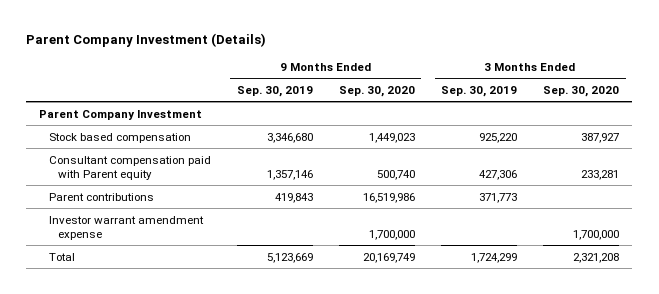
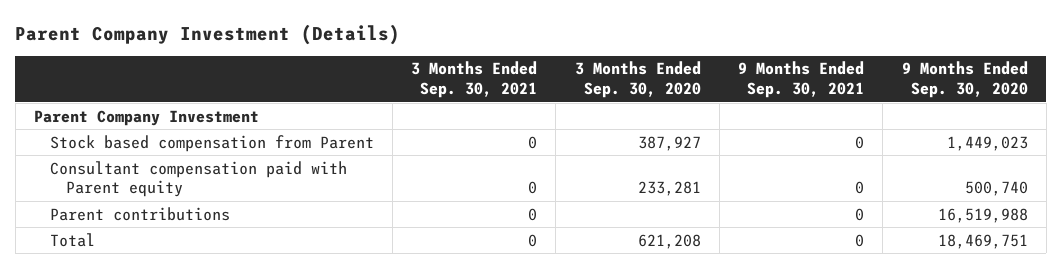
- | 9 Months Ended Sep. 30, 2019 | 9 Months Ended Sep. 30, 2020 | 3 Months Ended Sep. 30, 2019 | 3 Months Ended Sep. 30, 2020
+ | 3 Months Ended Sep. 30, 2021 | 3 Months Ended Sep. 30, 2020 | 9 Months Ended Sep. 30, 2021 | 9 Months Ended Sep. 30, 2020
- Stock based compensation | 3,346,680 | 1,449,023 | 925,220 | 387,927
+ Stock based compensation from Parent | 0 | 387,927 | 0 | 1,449,023
- Parent contributions | 419,843 | 16,519,986 | 371,773 |
- Investor warrant amendment expense | | 1,700,000 | | 1,700,000
- Total | 5,123,669 | 20,169,749 | 1,724,299 | 2,321,208
+ Parent contributions | 0 | | 0 | 16,519,988
+ Total | 0 | 621,208 | 0 | 18,469,751

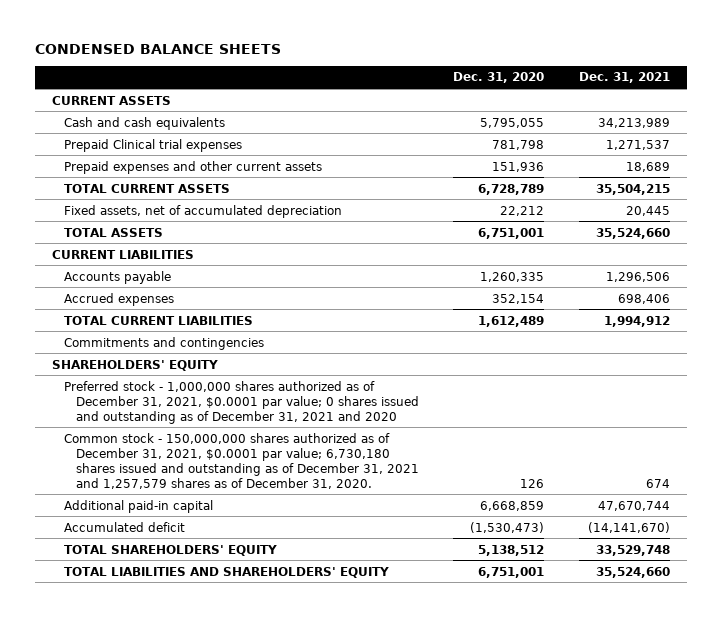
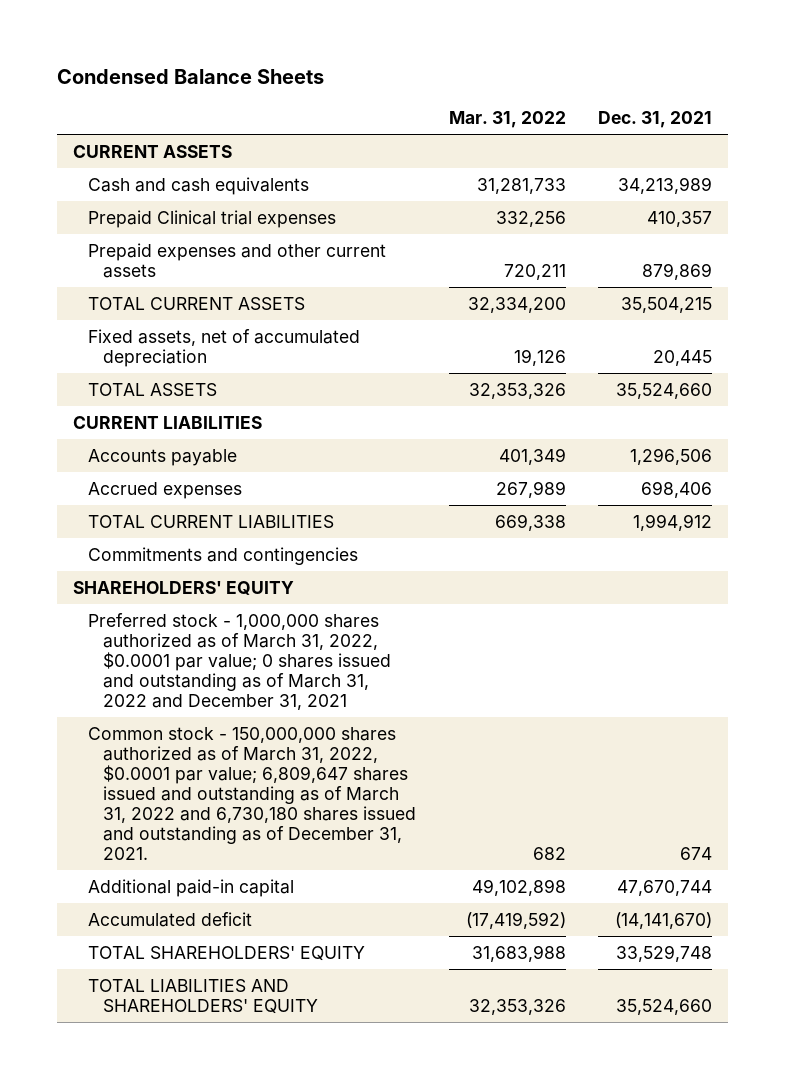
- CONDENSED BALANCE SHEETS
+ Condensed Balance Sheets
- | Dec. 31, 2020 | Dec. 31, 2021
+ | Mar. 31, 2022 | Dec. 31, 2021
- Prepaid Clinical trial expenses | 781,798 | 1,271,537
- Prepaid expenses and other current assets | 151,936 | 18,689
+ Prepaid Clinical trial expenses | 332,256 | 410,357
+ Prepaid expenses and other current assets | 720,211 | 879,869
- Preferred stock - 1,000,000 shares authorized as of December 31, 2021, $0.0001 par value; 0 shares issued and outstanding as of December 31, 2021 and 2020
- Common stock - 150,000,000 shares authorized as of December 31, 2021, $0.0001 par value; 6,730,180 shares issued and outstanding as of December 31, 2021 and 1,257,579 shares as of December 31, 2020. | 126 | 674
+ Preferred stock - 1,000,000 shares authorized as of March 31, 2022, $0.0001 par value; 0 shares issued and outstanding as of March 31, 2022 and December 31, 2021
+ Common stock - 150,000,000 shares authorized as of March 31, 2022, $0.0001 par value; 6,809,647 shares issued and outstanding as of March 31, 2022 and 6,730,180 shares issued and outstanding as of December 31, 2021. | 682 | 674

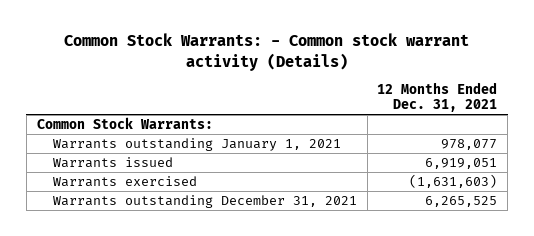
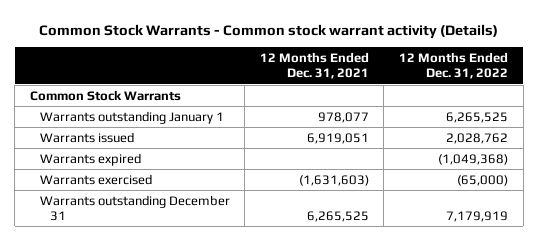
- Common Stock Warrants: - Common stock warrant activity (Details)
+ Common Stock Warrants - Common stock warrant activity (Details)
- | 12 Months Ended Dec. 31, 2021
+ | 12 Months Ended Dec. 31, 2021 | 12 Months Ended Dec. 31, 2022
- Common Stock Warrants:
- Warrants outstanding January 1, 2021 | 978,077
+ Common Stock Warrants
+ Warrants outstanding January 1 | 978,077 | 6,265,525
+ Warrants expired | | (1,049,368)
- Warrants outstanding December 31, 2021 | 6,265,525
+ Warrants outstanding December 31 | 6,265,525 | 7,179,919

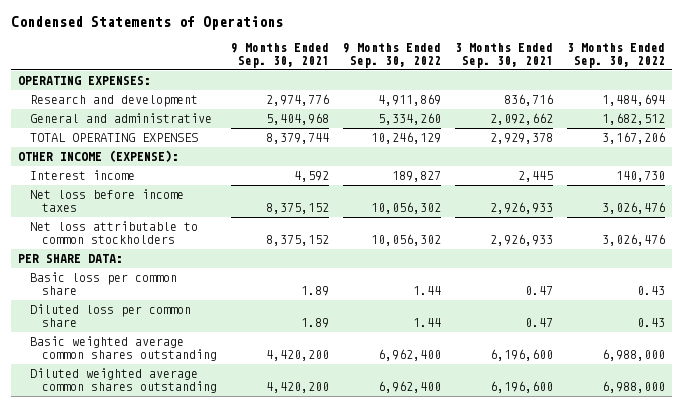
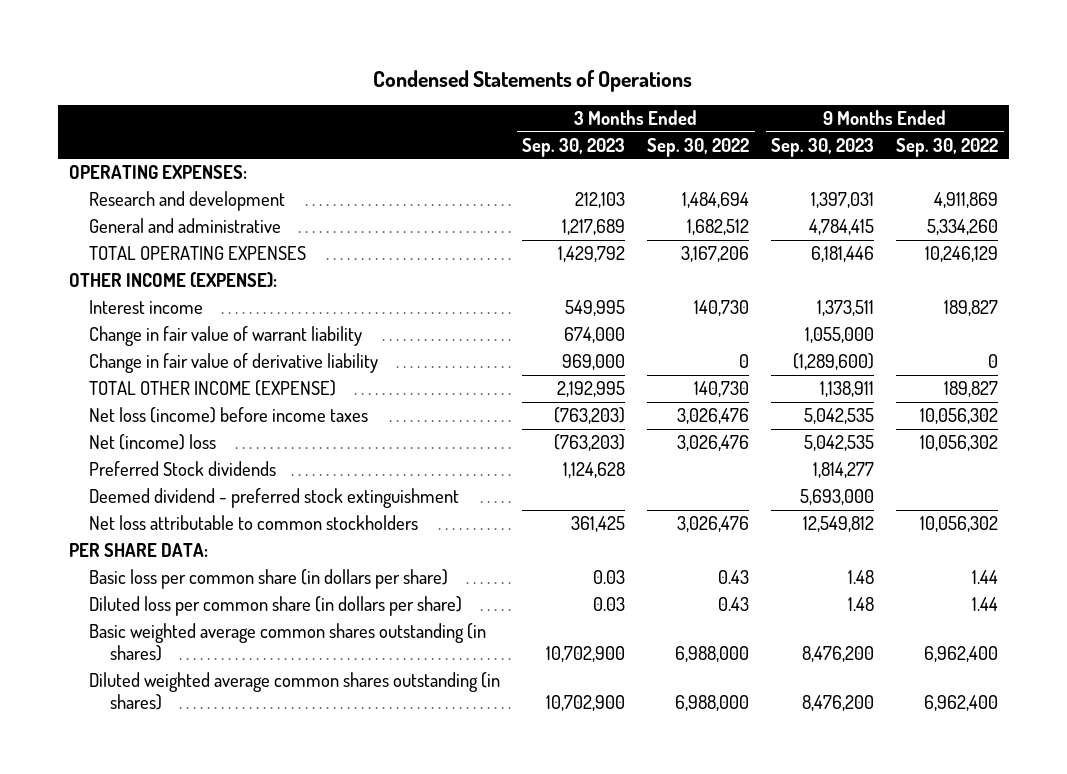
- | 9 Months Ended Sep. 30, 2021 | 9 Months Ended Sep. 30, 2022 | 3 Months Ended Sep. 30, 2021 | 3 Months Ended Sep. 30, 2022
+ | 3 Months Ended Sep. 30, 2023 | 3 Months Ended Sep. 30, 2022 | 9 Months Ended Sep. 30, 2023 | 9 Months Ended Sep. 30, 2022
- Net loss before income taxes | 8,375,152 | 10,056,302 | 2,926,933 | 3,026,476
+ Change in fair value of warrant liability | 674,000 | | 1,055,000 |
+ Change in fair value of derivative liability | 969,000 | 0 | (1,289,600) | 0
+ TOTAL OTHER INCOME (EXPENSE) | 2,192,995 | 140,730 | 1,138,911 | 189,827
+ Net loss (income) before income taxes | (763,203) | 3,026,476 | 5,042,535 | 10,056,302
+ Net (income) loss | (763,203) | 3,026,476 | 5,042,535 | 10,056,302
+ Preferred Stock dividends | 1,124,628 | | 1,814,277 |
+ Deemed dividend - preferred stock extinguishment | | | 5,693,000 |
- Basic loss per common share | 1.89 | 1.44 | 0.47 | 0.43
- Diluted loss per common share | 1.89 | 1.44 | 0.47 | 0.43
- Basic weighted average common shares outstanding | 4,420,200 | 6,962,400 | 6,196,600 | 6,988,000
- Diluted weighted average common shares outstanding | 4,420,200 | 6,962,400 | 6,196,600 | 6,988,000
+ Basic loss per common share (in dollars per share) | 0.03 | 0.43 | 1.48 | 1.44
+ Diluted loss per common share (in dollars per share) | 0.03 | 0.43 | 1.48 | 1.44
+ Basic weighted average common shares outstanding (in shares) | 10,702,900 | 6,988,000 | 8,476,200 | 6,962,400
+ Diluted weighted average common shares outstanding (in shares) | 10,702,900 | 6,988,000 | 8,476,200 | 6,962,400

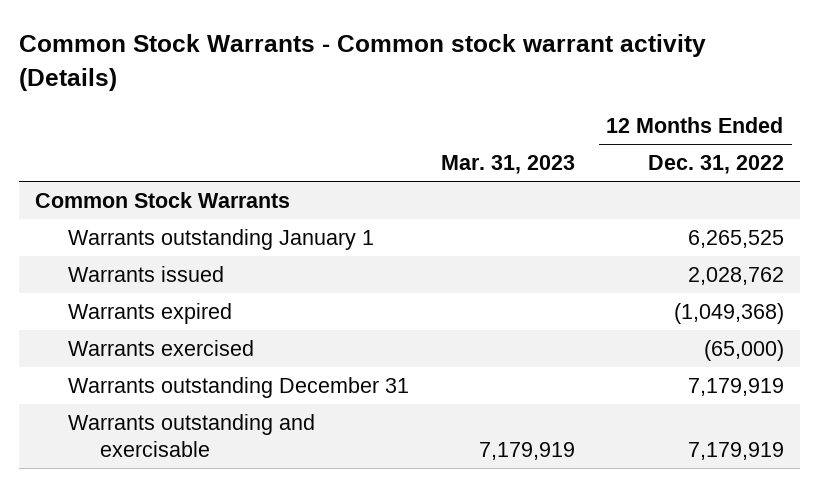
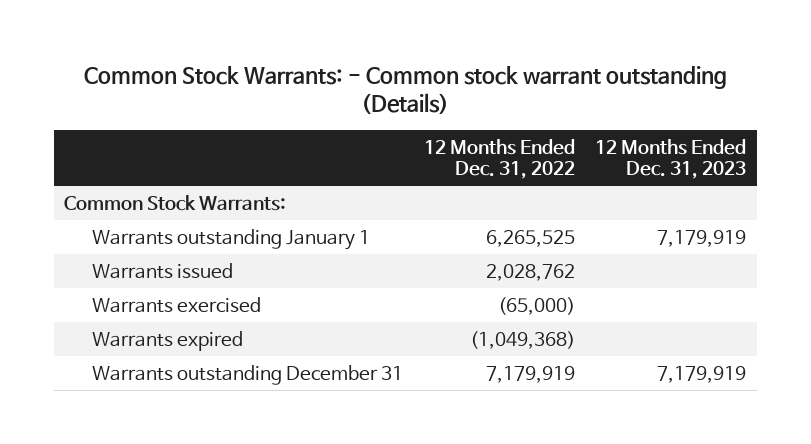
- Common Stock Warrants - Common stock warrant activity (Details)
+ Common Stock Warrants: - Common stock warrant outstanding (Details)
- | Mar. 31, 2023 | 12 Months Ended Dec. 31, 2022
+ | 12 Months Ended Dec. 31, 2022 | 12 Months Ended Dec. 31, 2023
- Common Stock Warrants
+ Common Stock Warrants:
moved down: Warrants expired | (1,049,368) |
- Warrants outstanding and exercisable | 7,179,919 | 7,179,919

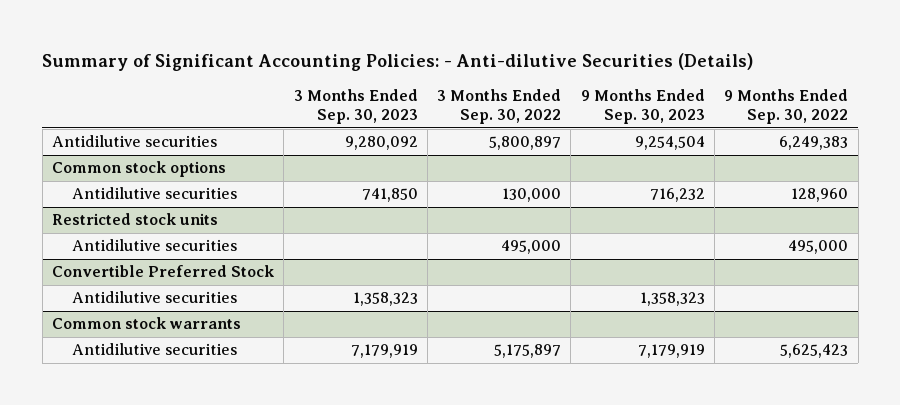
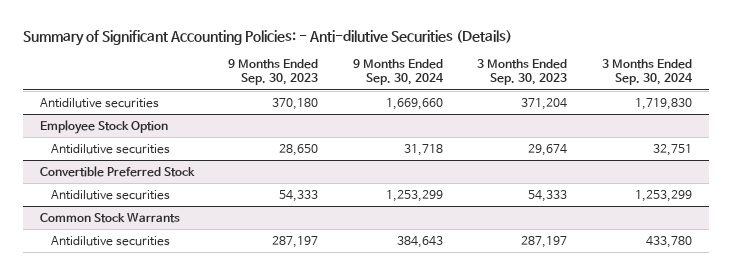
- | 3 Months Ended Sep. 30, 2023 | 3 Months Ended Sep. 30, 2022 | 9 Months Ended Sep. 30, 2023 | 9 Months Ended Sep. 30, 2022
+ | 9 Months Ended Sep. 30, 2023 | 9 Months Ended Sep. 30, 2024 | 3 Months Ended Sep. 30, 2023 | 3 Months Ended Sep. 30, 2024
- Antidilutive securities | 9,280,092 | 5,800,897 | 9,254,504 | 6,249,383
- Common stock options
- Antidilutive securities | 741,850 | 130,000 | 716,232 | 128,960
- Restricted stock units
- Antidilutive securities | | 495,000 | | 495,000
+ Antidilutive securities | 370,180 | 1,669,660 | 371,204 | 1,719,830
+ Employee Stock Option
+ Antidilutive securities | 28,650 | 31,718 | 29,674 | 32,751
@ Convertible Preferred Stock
- Antidilutive securities | 1,358,323 | | 1,358,323 |
- Common stock warrants
- Antidilutive securities | 7,179,919 | 5,175,897 | 7,179,919 | 5,625,423
@ Convertible Preferred Stock
+ Antidilutive securities | 54,333 | 1,253,299 | 54,333 | 1,253,299
+ Common Stock Warrants
+ Antidilutive securities | 287,197 | 384,643 | 287,197 | 433,780

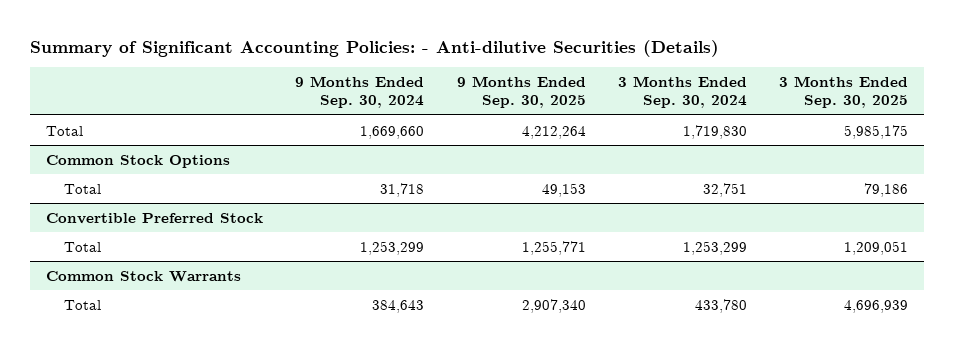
- | 9 Months Ended Sep. 30, 2023 | 9 Months Ended Sep. 30, 2024 | 3 Months Ended Sep. 30, 2023 | 3 Months Ended Sep. 30, 2024
+ | 9 Months Ended Sep. 30, 2024 | 9 Months Ended Sep. 30, 2025 | 3 Months Ended Sep. 30, 2024 | 3 Months Ended Sep. 30, 2025
- Antidilutive securities | 370,180 | 1,669,660 | 371,204 | 1,719,830
- Employee Stock Option
- Antidilutive securities | 28,650 | 31,718 | 29,674 | 32,751
+ Total | 1,669,660 | 4,212,264 | 1,719,830 | 5,985,175
+ Common Stock Options
+ Total | 31,718 | 49,153 | 32,751 | 79,186
@ Convertible Preferred Stock
- Antidilutive securities | 54,333 | 1,253,299 | 54,333 | 1,253,299
+ Total | 1,253,299 | 1,255,771 | 1,253,299 | 1,209,051
@ Common Stock Warrants
- Antidilutive securities | 287,197 | 384,643 | 287,197 | 433,780
+ Total | 384,643 | 2,907,340 | 433,780 | 4,696,939

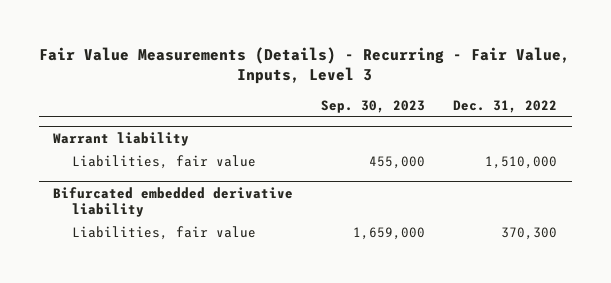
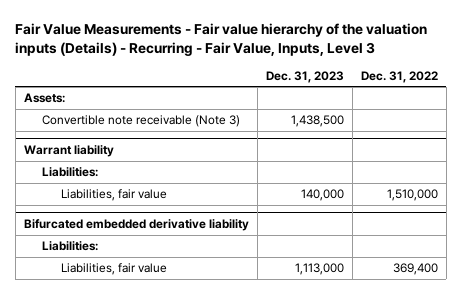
- Fair Value Measurements (Details) - Recurring - Fair Value, Inputs, Level 3
+ Fair Value Measurements - Fair value hierarchy of the valuation inputs (Details) - Recurring - Fair Value, Inputs, Level 3
- | Sep. 30, 2023 | Dec. 31, 2022
+ | Dec. 31, 2023 | Dec. 31, 2022
+ Assets:
+ Convertible note receivable (Note 3) | 1,438,500 |
@ Warrant liability
+ Liabilities:
@ Bifurcated embedded derivative liability
- Liabilities, fair value | 1,659,000 | 370,300
+ Liabilities:
+ Liabilities, fair value | 1,113,000 | 369,400

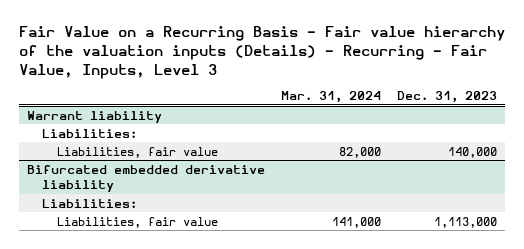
- Fair Value Measurements - Fair value hierarchy of the valuation inputs (Details) - Recurring - Fair Value, Inputs, Level 3
+ Fair Value on a Recurring Basis - Fair value hierarchy of the valuation inputs (Details) - Recurring - Fair Value, Inputs, Level 3
- | Dec. 31, 2023 | Dec. 31, 2022
+ | Mar. 31, 2024 | Dec. 31, 2023
- Assets:
- Convertible note receivable (Note 3) | 1,438,500 |

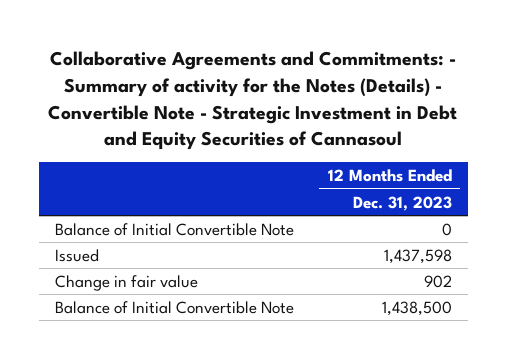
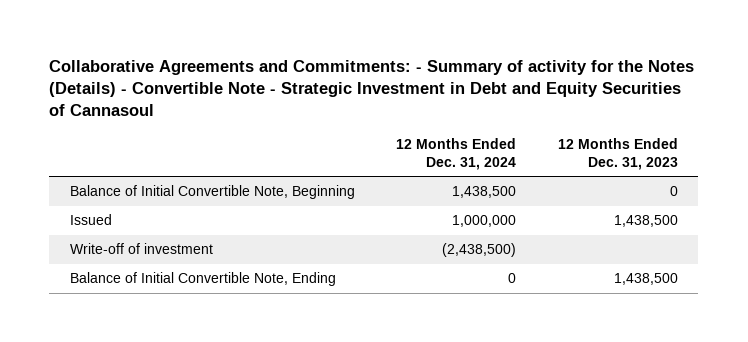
- | 12 Months Ended Dec. 31, 2023
+ | 12 Months Ended Dec. 31, 2024 | 12 Months Ended Dec. 31, 2023
- Balance of Initial Convertible Note | 0
- Issued | 1,437,598
- Change in fair value | 902
- Balance of Initial Convertible Note | 1,438,500
+ Balance of Initial Convertible Note, Beginning | 1,438,500 | 0
+ Issued | 1,000,000 | 1,438,500
+ Write-off of investment | (2,438,500) |
+ Balance of Initial Convertible Note, Ending | 0 | 1,438,500

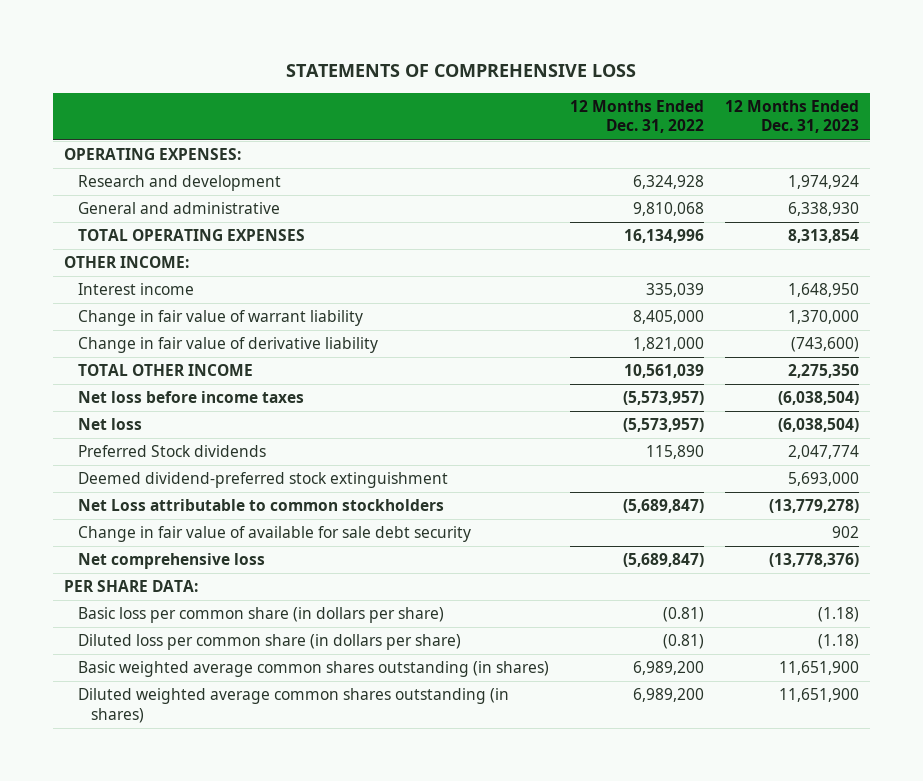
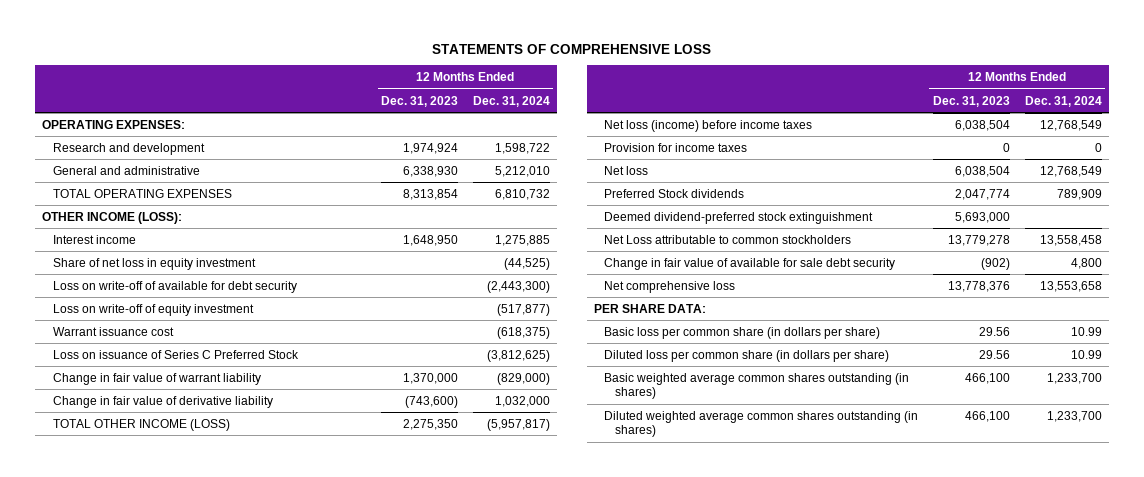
- | 12 Months Ended Dec. 31, 2022 | 12 Months Ended Dec. 31, 2023
+ | 12 Months Ended Dec. 31, 2023 | 12 Months Ended Dec. 31, 2024
- OTHER INCOME:
+ OTHER INCOME (LOSS):
+ Share of net loss in equity investment | | (44,525)
+ Loss on write-off of available for debt security | | (2,443,300)
+ Loss on write-off of equity investment | | (517,877)
+ Warrant issuance cost | | (618,375)
+ Loss on issuance of Series C Preferred Stock | | (3,812,625)
- TOTAL OTHER INCOME | 10,561,039 | 2,275,350
- Net loss before income taxes | (5,573,957) | (6,038,504)
- Net loss | (5,573,957) | (6,038,504)
+ TOTAL OTHER INCOME (LOSS) | 2,275,350 | (5,957,817)
+ Net loss (income) before income taxes | 6,038,504 | 12,768,549
+ Provision for income taxes | 0 | 0
+ Net loss | 6,038,504 | 12,768,549
- Net Loss attributable to common stockholders | (5,689,847) | (13,779,278)
- Change in fair value of available for sale debt security | | 902
- Net comprehensive loss | (5,689,847) | (13,778,376)
+ Net Loss attributable to common stockholders | 13,779,278 | 13,558,458
+ Change in fair value of available for sale debt security | (902) | 4,800
+ Net comprehensive loss | 13,778,376 | 13,553,658
- Basic loss per common share (in dollars per share) | (0.81) | (1.18)
- Diluted loss per common share (in dollars per share) | (0.81) | (1.18)
- Basic weighted average common shares outstanding (in shares) | 6,989,200 | 11,651,900
- Diluted weighted average common shares outstanding (in shares) | 6,989,200 | 11,651,900
+ Basic loss per common share (in dollars per share) | 29.56 | 10.99
+ Diluted loss per common share (in dollars per share) | 29.56 | 10.99
+ Basic weighted average common shares outstanding (in shares) | 466,100 | 1,233,700
+ Diluted weighted average common shares outstanding (in shares) | 466,100 | 1,233,700

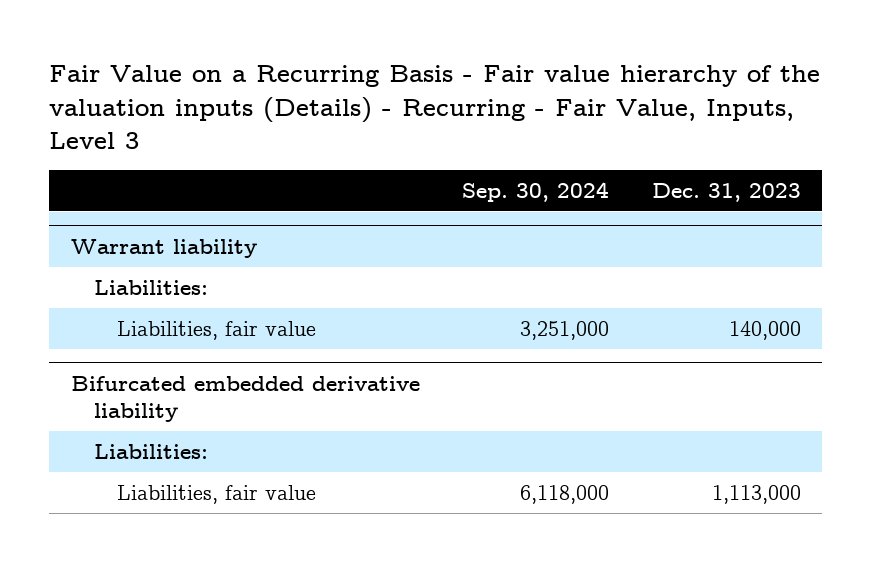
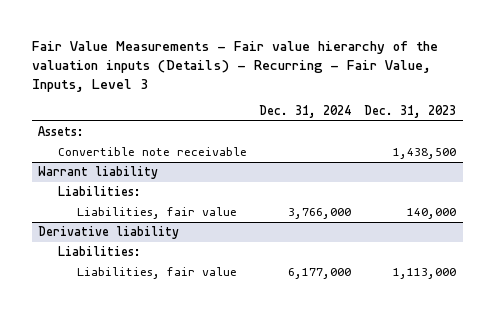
- Fair Value on a Recurring Basis - Fair value hierarchy of the valuation inputs (Details) - Recurring - Fair Value, Inputs, Level 3
+ Fair Value Measurements - Fair value hierarchy of the valuation inputs (Details) - Recurring - Fair Value, Inputs, Level 3
- | Sep. 30, 2024 | Dec. 31, 2023
+ | Dec. 31, 2024 | Dec. 31, 2023
+ Assets:
+ Convertible note receivable | | 1,438,500
- Bifurcated embedded derivative liability
+ Derivative liability

